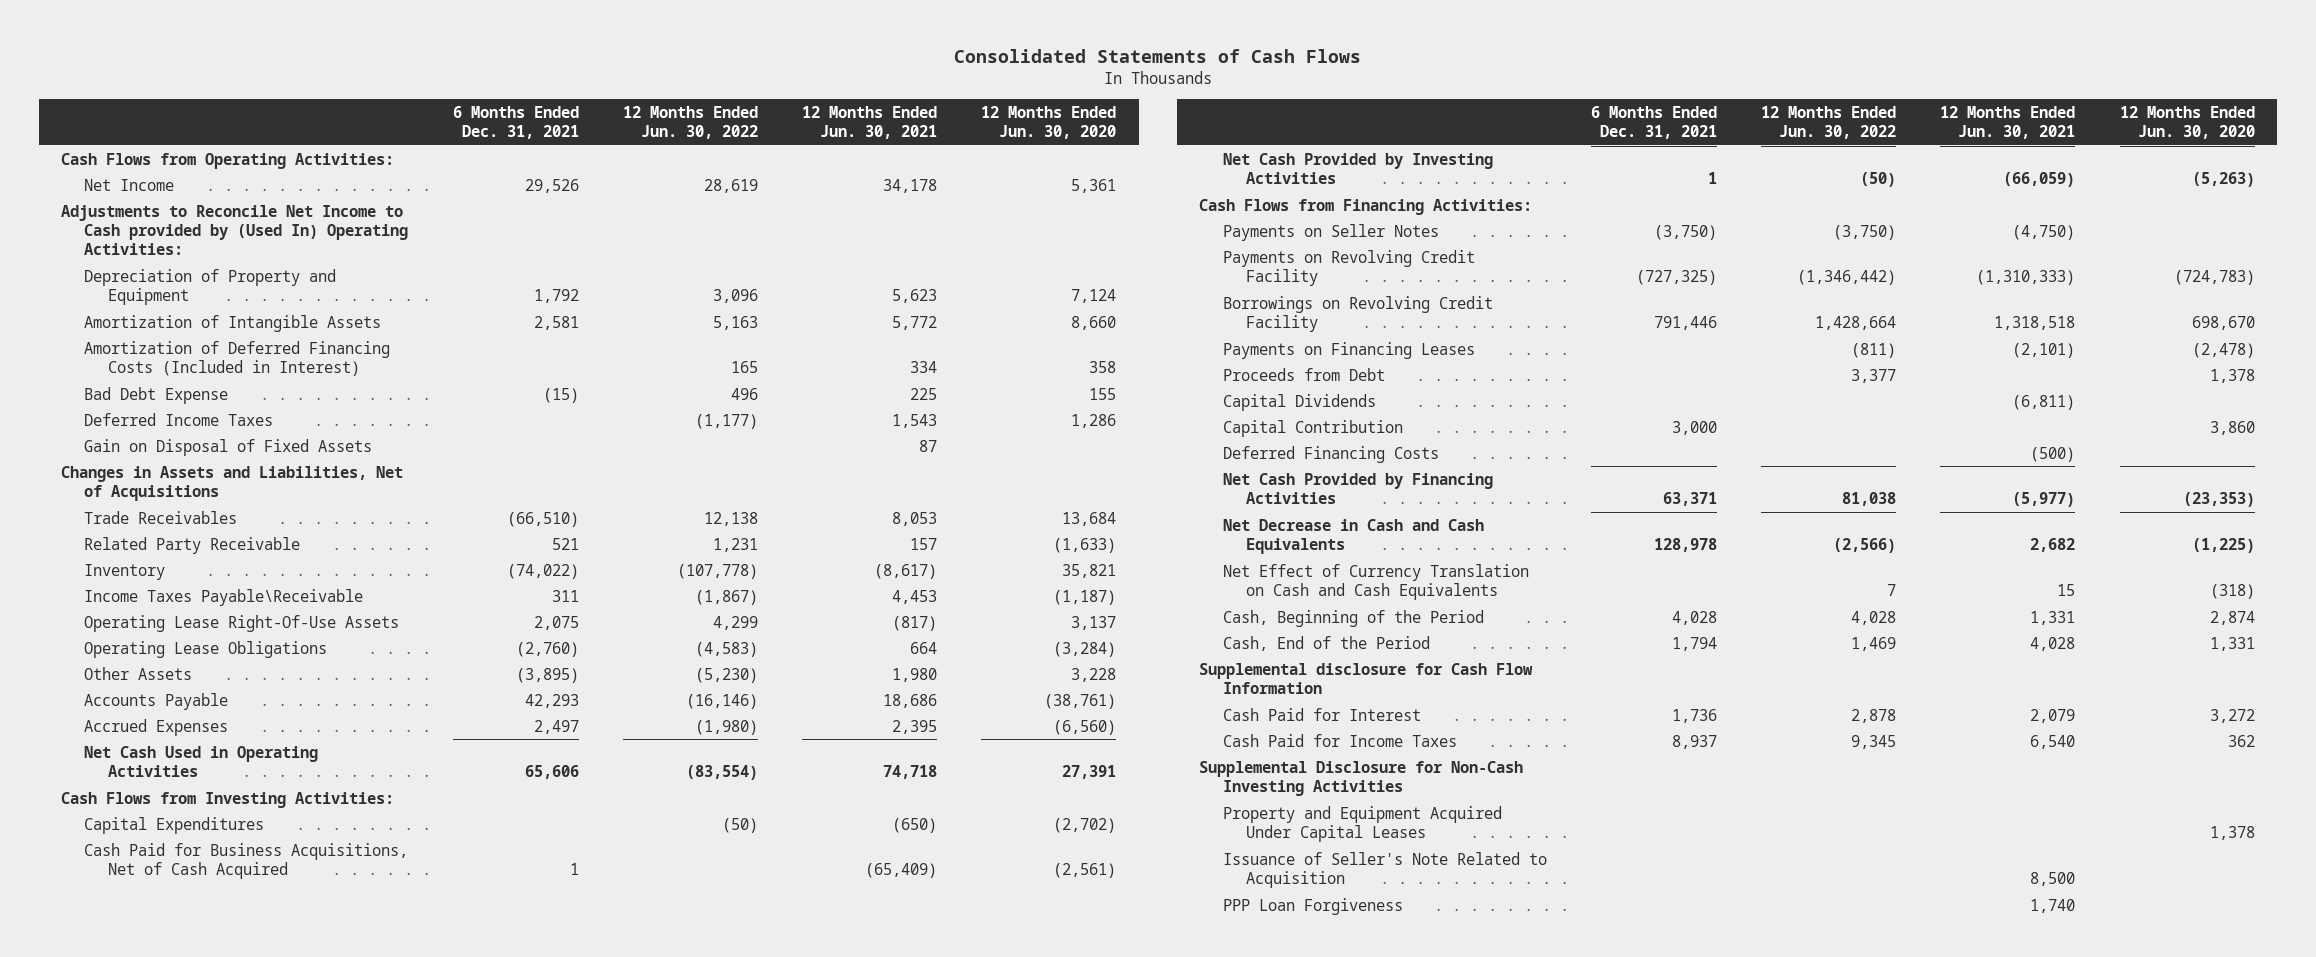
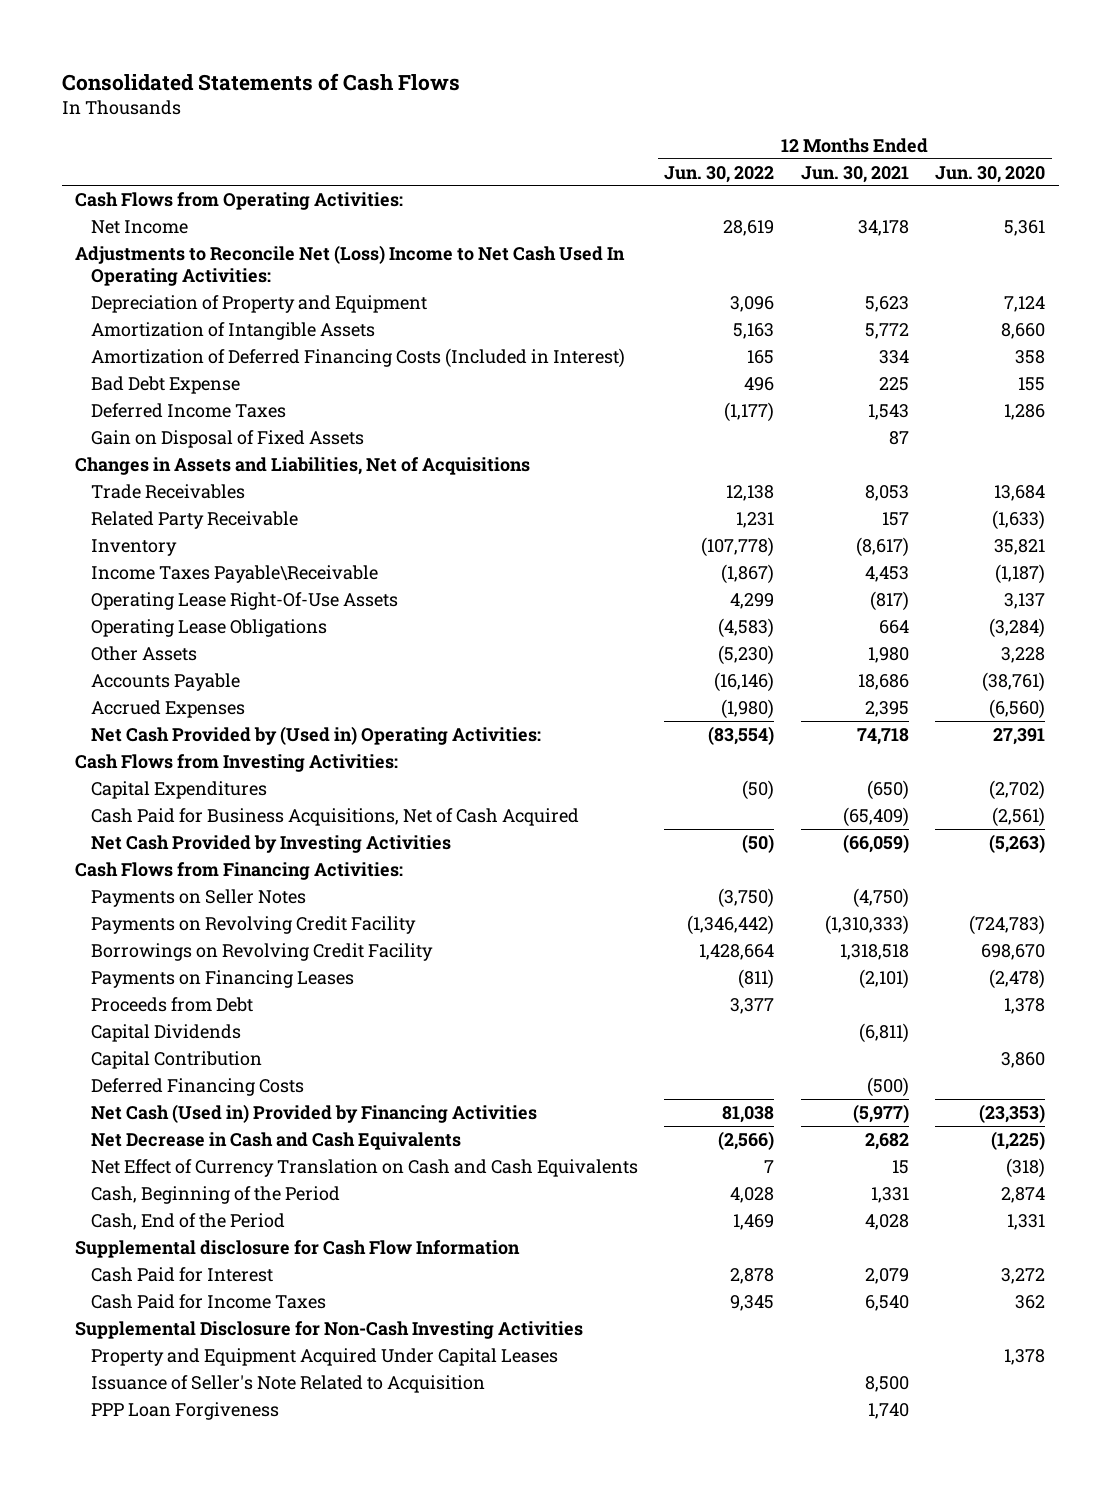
- | 6 Months Ended Dec. 31, 2021 | 12 Months Ended Jun. 30, 2022 | 12 Months Ended Jun. 30, 2021 | 12 Months Ended Jun. 30, 2020
+ | 12 Months Ended Jun. 30, 2022 | 12 Months Ended Jun. 30, 2021 | 12 Months Ended Jun. 30, 2020
- Adjustments to Reconcile Net Income to Cash provided by (Used In) Operating Activities:
+ Adjustments to Reconcile Net (Loss) Income to Net Cash Used In Operating Activities:
- Net Cash Used in Operating Activities | 65,606 | (83,554) | 74,718 | 27,391
+ Net Cash Provided by (Used in) Operating Activities: | (83,554) | 74,718 | 27,391
- Net Cash Provided by Financing Activities | 63,371 | 81,038 | (5,977) | (23,353)
+ Net Cash (Used in) Provided by Financing Activities | 81,038 | (5,977) | (23,353)

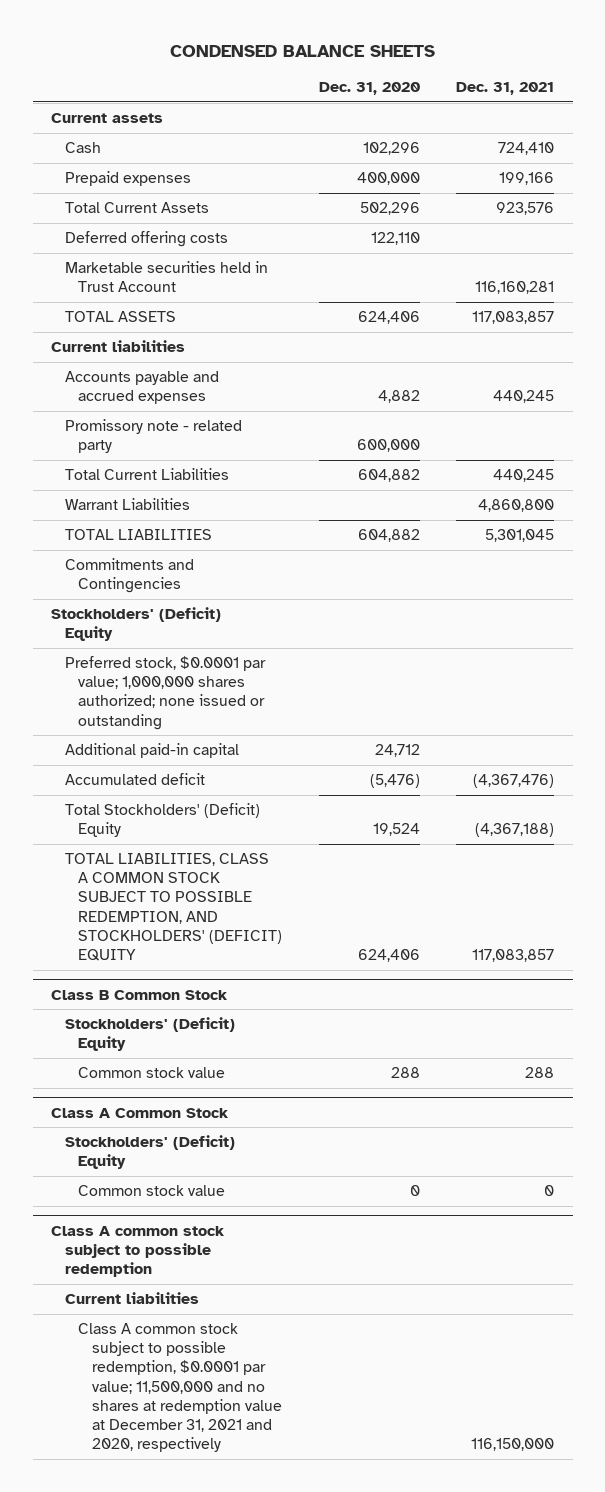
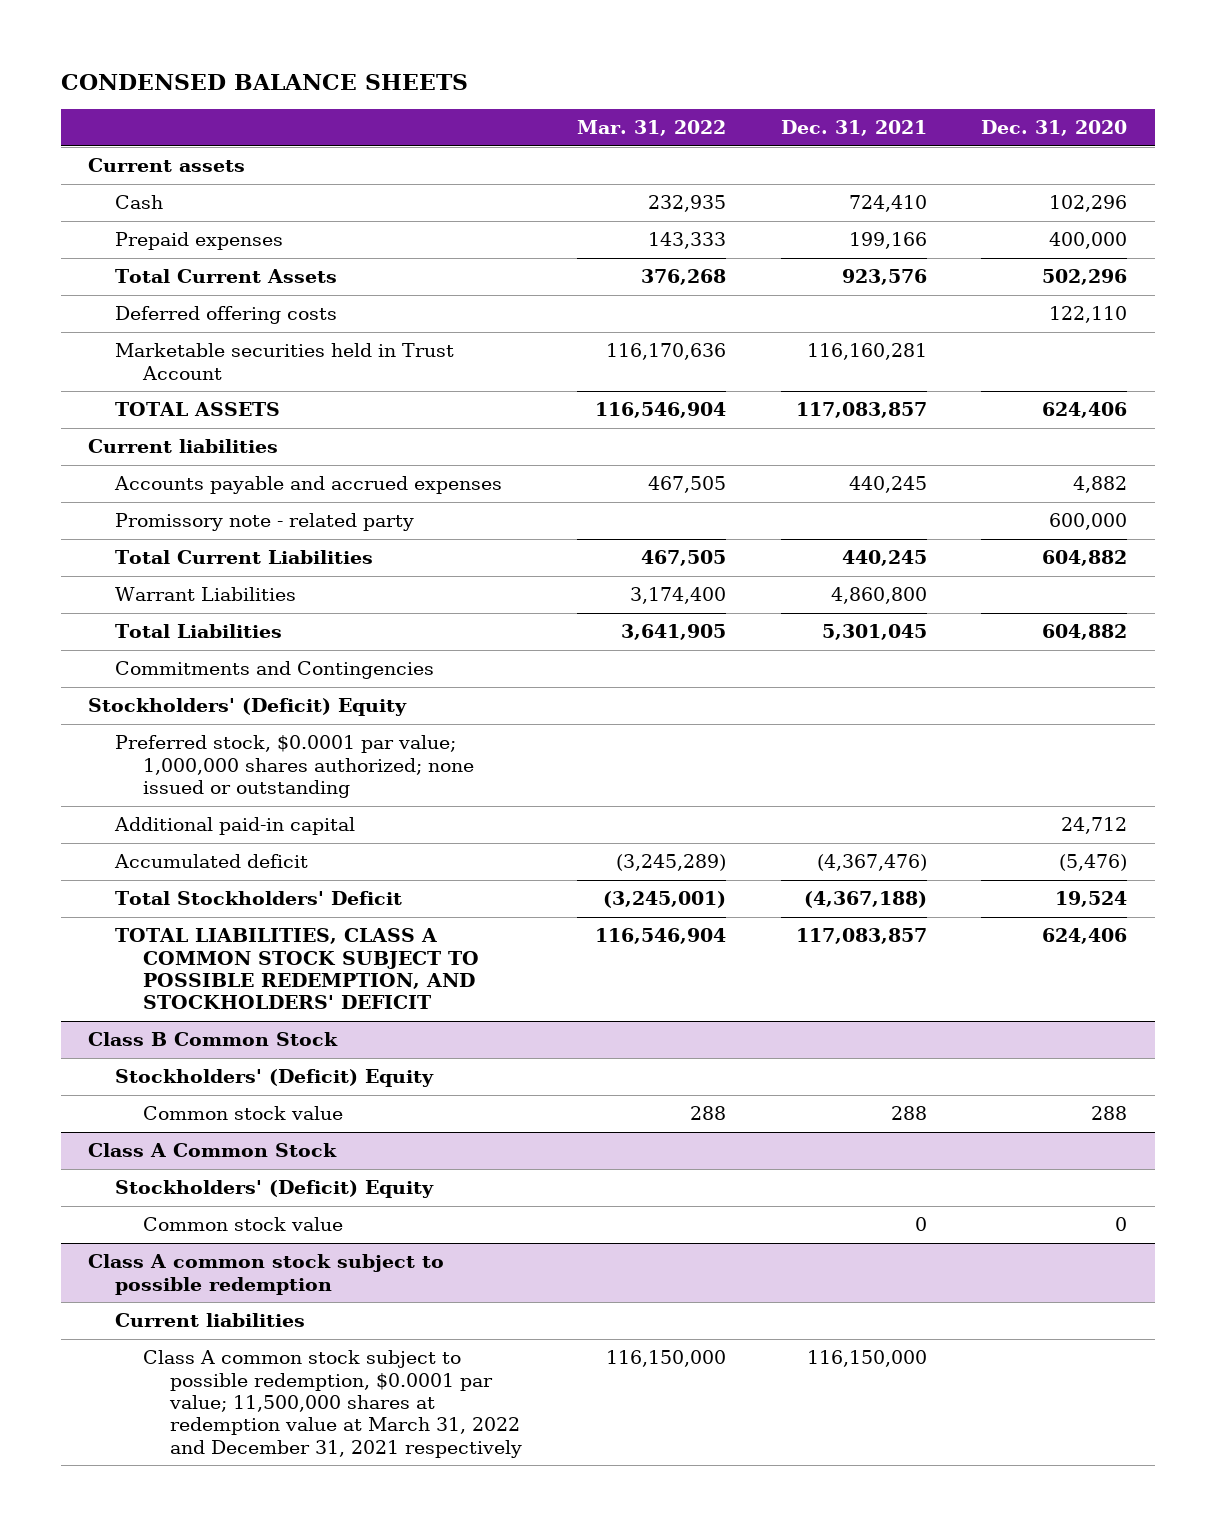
- | Dec. 31, 2020 | Dec. 31, 2021
+ | Mar. 31, 2022 | Dec. 31, 2021 | Dec. 31, 2020
- TOTAL LIABILITIES | 604,882 | 5,301,045
+ Total Liabilities | 3,641,905 | 5,301,045 | 604,882
- Total Stockholders' (Deficit) Equity | 19,524 | (4,367,188)
- TOTAL LIABILITIES, CLASS A COMMON STOCK SUBJECT TO POSSIBLE REDEMPTION, AND STOCKHOLDERS' (DEFICIT) EQUITY | 624,406 | 117,083,857
+ Total Stockholders' Deficit | (3,245,001) | (4,367,188) | 19,524
+ TOTAL LIABILITIES, CLASS A COMMON STOCK SUBJECT TO POSSIBLE REDEMPTION, AND STOCKHOLDERS' DEFICIT | 116,546,904 | 117,083,857 | 624,406
@ Class A common stock subject to possible redemption
- Class A common stock subject to possible redemption, $0.0001 par value; 11,500,000 and no shares at redemption value at December 31, 2021 and 2020, respectively | | 116,150,000
+ Class A common stock subject to possible redemption, $0.0001 par value; 11,500,000 shares at redemption value at March 31, 2022 and December 31, 2021 respectively | 116,150,000 | 116,150,000 |

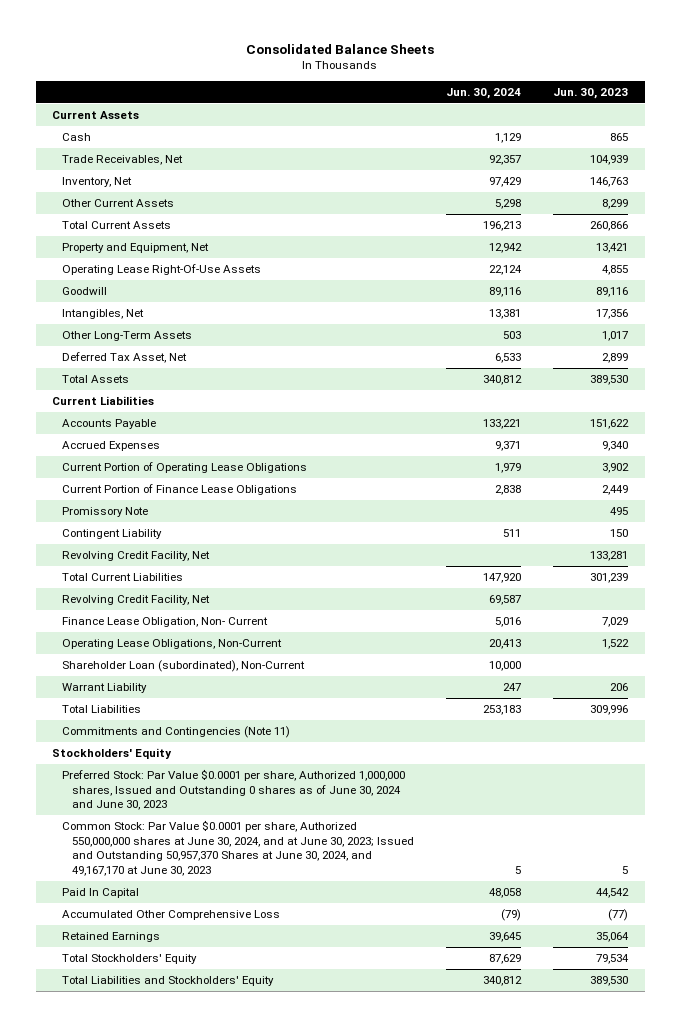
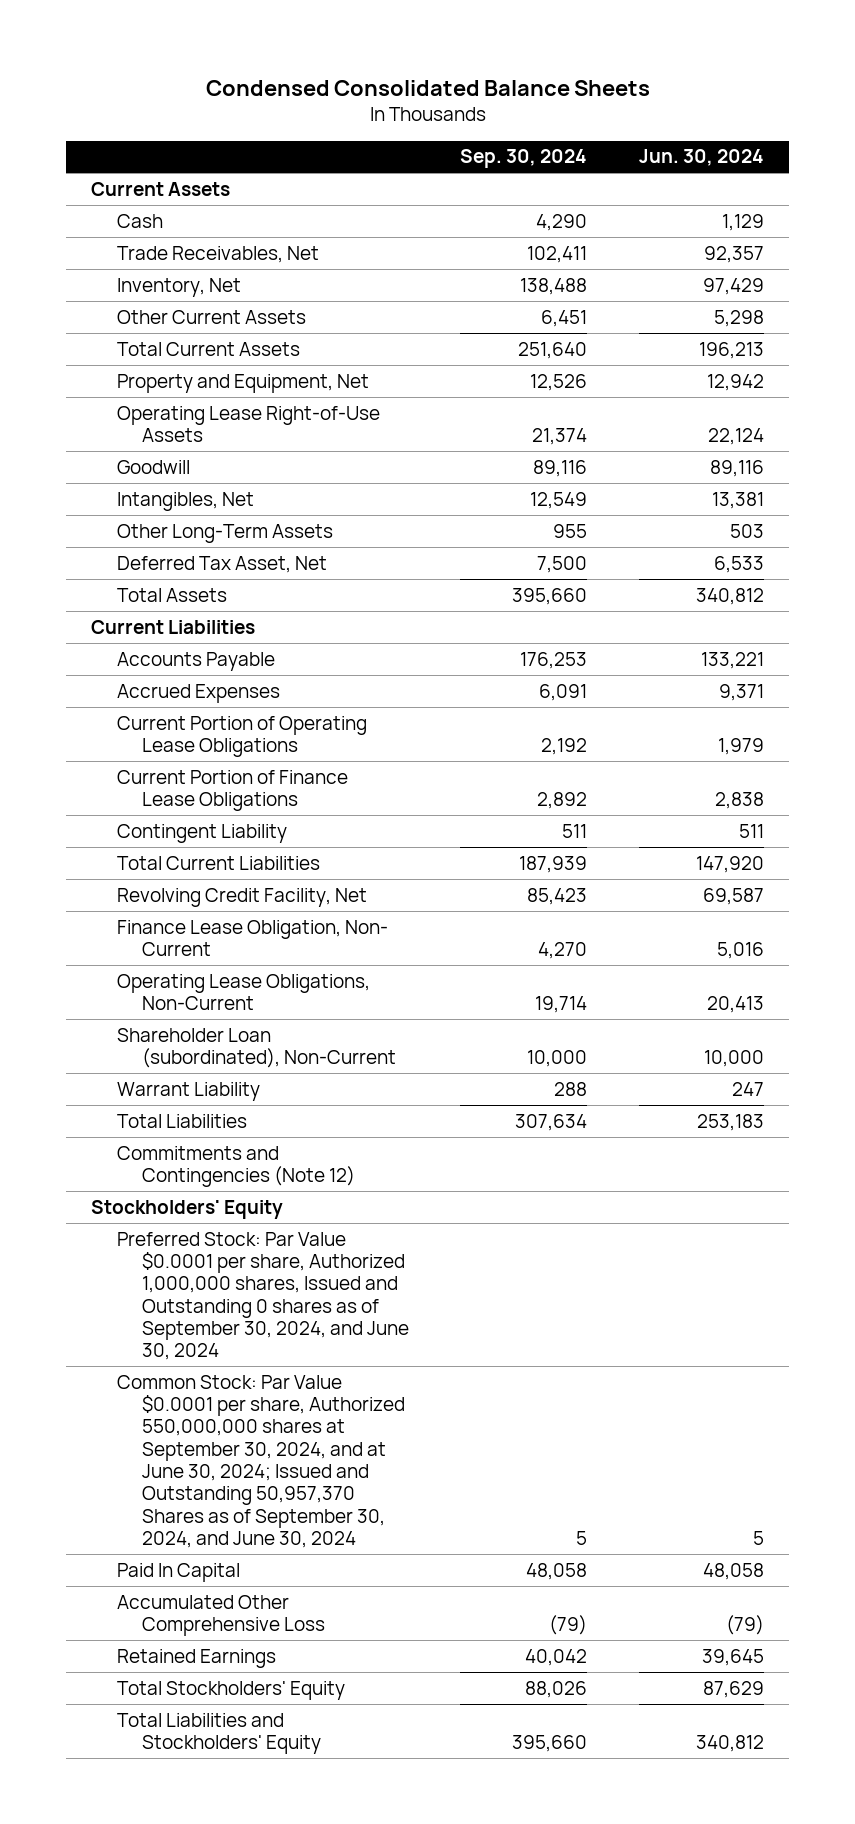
- Consolidated Balance Sheets
+ Condensed Consolidated Balance Sheets
- | Jun. 30, 2024 | Jun. 30, 2023
+ | Sep. 30, 2024 | Jun. 30, 2024
- Operating Lease Right-Of-Use Assets | 22,124 | 4,855
+ Operating Lease Right-of-Use Assets | 21,374 | 22,124
- Promissory Note | | 495
- Revolving Credit Facility, Net | | 133,281
- Commitments and Contingencies (Note 11)
+ Commitments and Contingencies (Note 12)
- Preferred Stock: Par Value $0.0001 per share, Authorized 1,000,000 shares, Issued and Outstanding 0 shares as of June 30, 2024 and June 30, 2023
- Common Stock: Par Value $0.0001 per share, Authorized 550,000,000 shares at June 30, 2024, and at June 30, 2023; Issued and Outstanding 50,957,370 Shares at June 30, 2024, and 49,167,170 at June 30, 2023 | 5 | 5
+ Preferred Stock: Par Value $0.0001 per share, Authorized 1,000,000 shares, Issued and Outstanding 0 shares as of September 30, 2024, and June 30, 2024
+ Common Stock: Par Value $0.0001 per share, Authorized 550,000,000 shares at September 30, 2024, and at June 30, 2024; Issued and Outstanding 50,957,370 Shares as of September 30, 2024, and June 30, 2024 | 5 | 5

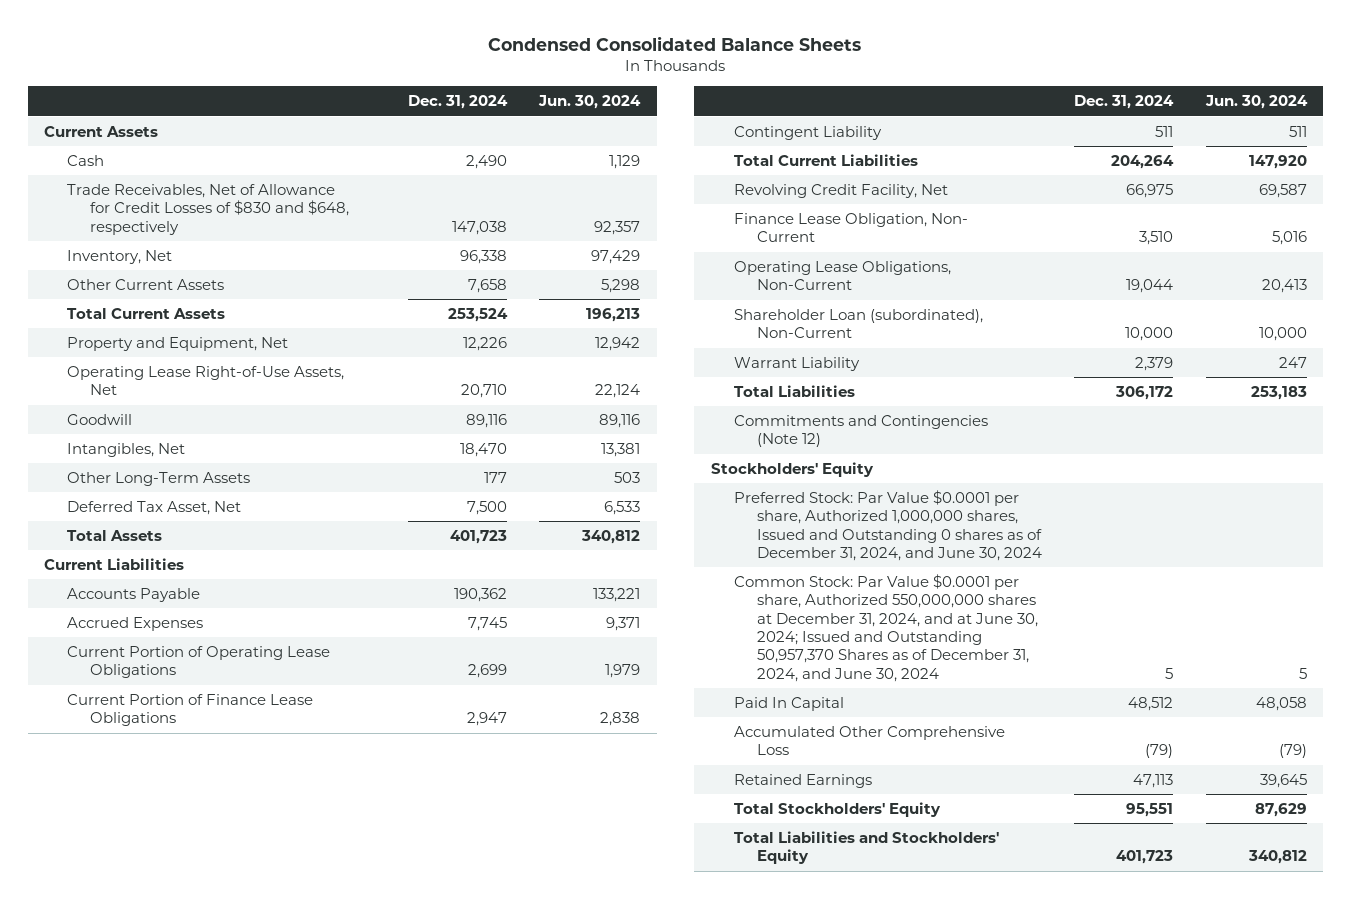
- | Sep. 30, 2024 | Jun. 30, 2024
+ | Dec. 31, 2024 | Jun. 30, 2024
- Trade Receivables, Net | 102,411 | 92,357
+ Trade Receivables, Net of Allowance for Credit Losses of $830 and $648, respectively | 147,038 | 92,357
- Operating Lease Right-of-Use Assets | 21,374 | 22,124
+ Operating Lease Right-of-Use Assets, Net | 20,710 | 22,124
- Preferred Stock: Par Value $0.0001 per share, Authorized 1,000,000 shares, Issued and Outstanding 0 shares as of September 30, 2024, and June 30, 2024
- Common Stock: Par Value $0.0001 per share, Authorized 550,000,000 shares at September 30, 2024, and at June 30, 2024; Issued and Outstanding 50,957,370 Shares as of September 30, 2024, and June 30, 2024 | 5 | 5
+ Preferred Stock: Par Value $0.0001 per share, Authorized 1,000,000 shares, Issued and Outstanding 0 shares as of December 31, 2024, and June 30, 2024
+ Common Stock: Par Value $0.0001 per share, Authorized 550,000,000 shares at December 31, 2024, and at June 30, 2024; Issued and Outstanding 50,957,370 Shares as of December 31, 2024, and June 30, 2024 | 5 | 5

